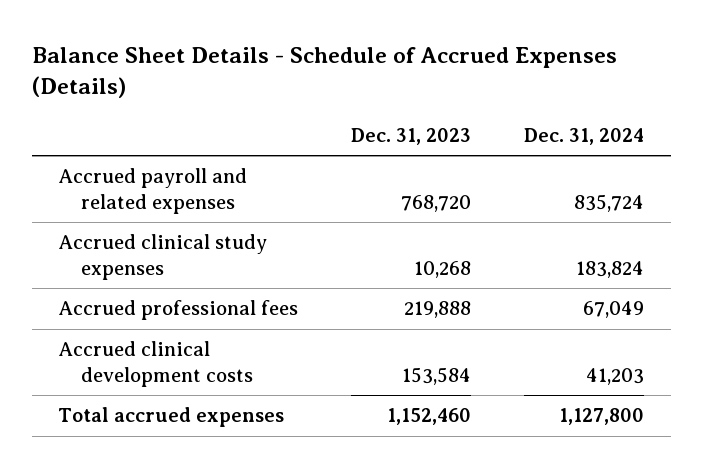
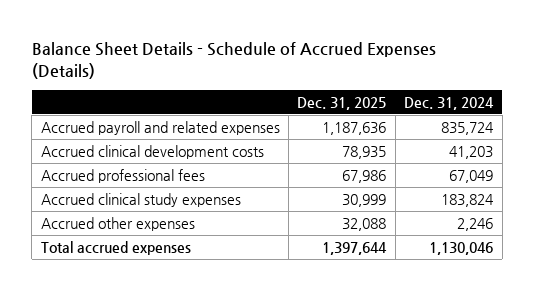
- | Dec. 31, 2023 | Dec. 31, 2024
+ | Dec. 31, 2025 | Dec. 31, 2024
- Total accrued expenses | 1,152,460 | 1,127,800
moved down: Accrued professional fees | 67,986 | 67,049
moved down: Accrued clinical study expenses | 30,999 | 183,824
+ Accrued other expenses | 32,088 | 2,246
+ Total accrued expenses | 1,397,644 | 1,130,046

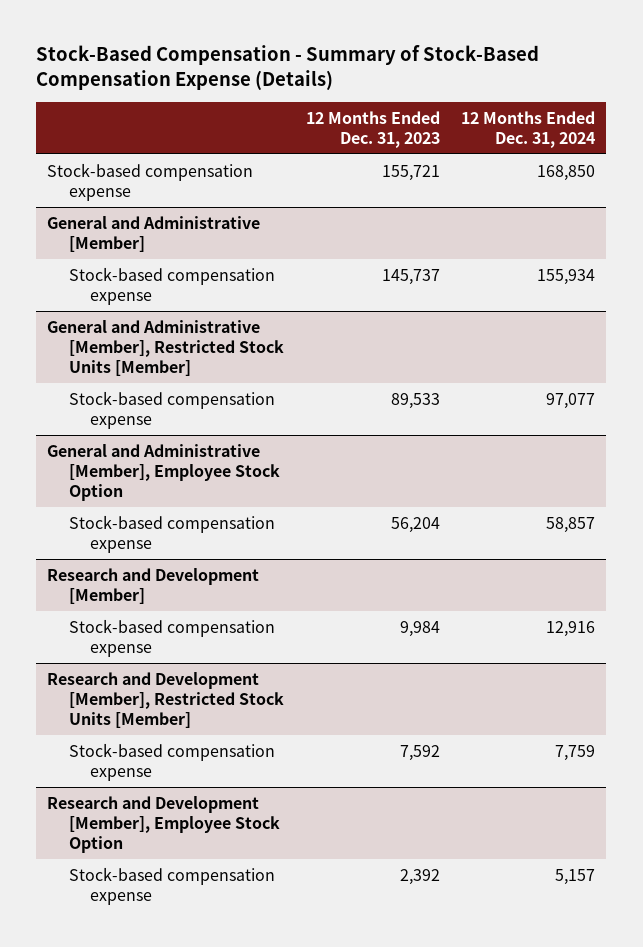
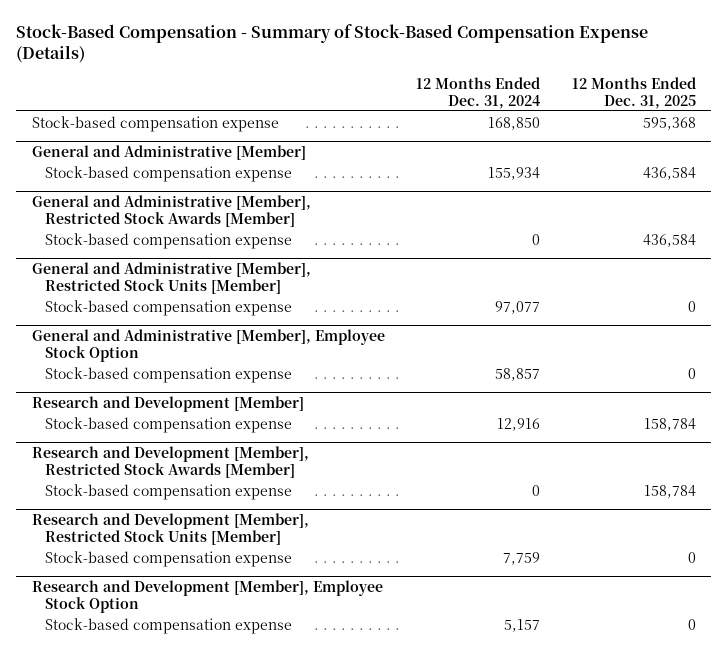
- | 12 Months Ended Dec. 31, 2023 | 12 Months Ended Dec. 31, 2024
+ | 12 Months Ended Dec. 31, 2024 | 12 Months Ended Dec. 31, 2025
+ General and Administrative [Member], Restricted Stock Awards [Member]
+ Stock-based compensation expense | 0 | 436,584
+ Research and Development [Member], Restricted Stock Awards [Member]
+ Stock-based compensation expense | 0 | 158,784

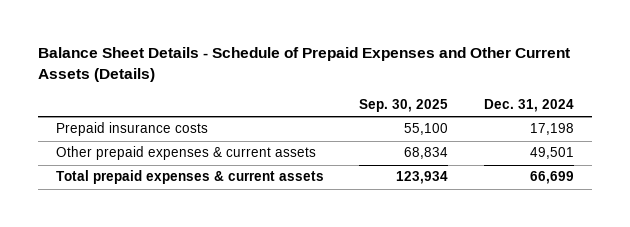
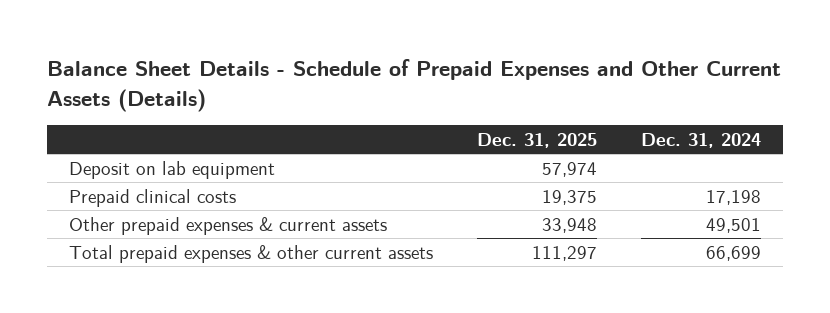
- | Sep. 30, 2025 | Dec. 31, 2024
+ | Dec. 31, 2025 | Dec. 31, 2024
- Prepaid insurance costs | 55,100 | 17,198
+ Deposit on lab equipment | 57,974 |
+ Prepaid clinical costs | 19,375 | 17,198
- Total prepaid expenses & current assets | 123,934 | 66,699
+ Total prepaid expenses & other current assets | 111,297 | 66,699

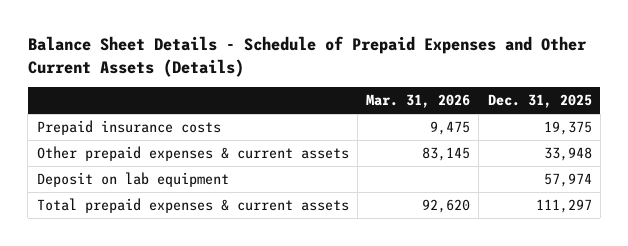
- | Dec. 31, 2025 | Dec. 31, 2024
+ | Mar. 31, 2026 | Dec. 31, 2025
- Prepaid clinical costs | 19,375 | 17,198
+ Prepaid insurance costs | 9,475 | 19,375
- Total prepaid expenses & other current assets | 111,297 | 66,699
moved down: Deposit on lab equipment | | 57,974
+ Total prepaid expenses & current assets | 92,620 | 111,297

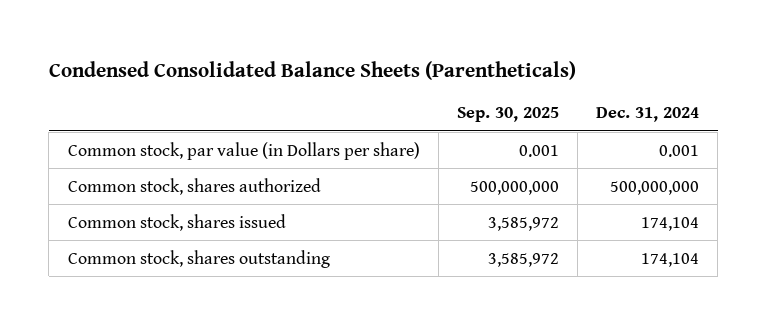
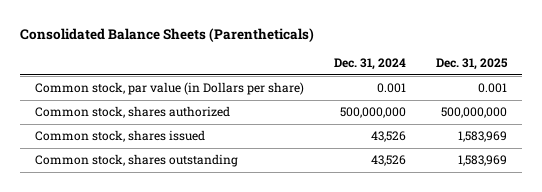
- Condensed Consolidated Balance Sheets (Parentheticals)
+ Consolidated Balance Sheets (Parentheticals)
- | Sep. 30, 2025 | Dec. 31, 2024
+ | Dec. 31, 2024 | Dec. 31, 2025
- Common stock, shares issued | 3,585,972 | 174,104
- Common stock, shares outstanding | 3,585,972 | 174,104
+ Common stock, shares issued | 43,526 | 1,583,969
+ Common stock, shares outstanding | 43,526 | 1,583,969

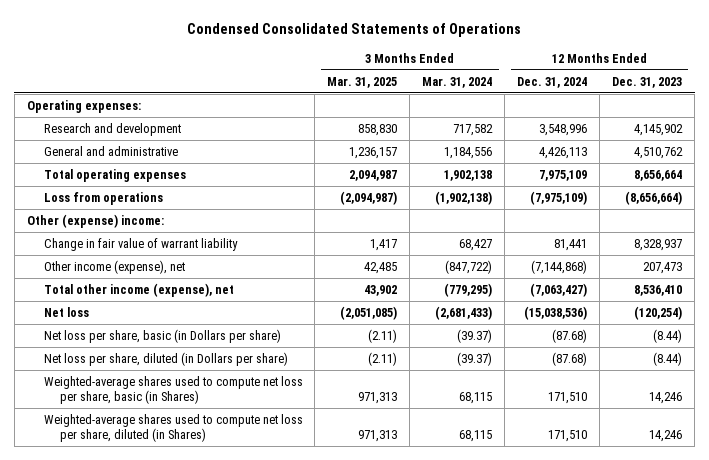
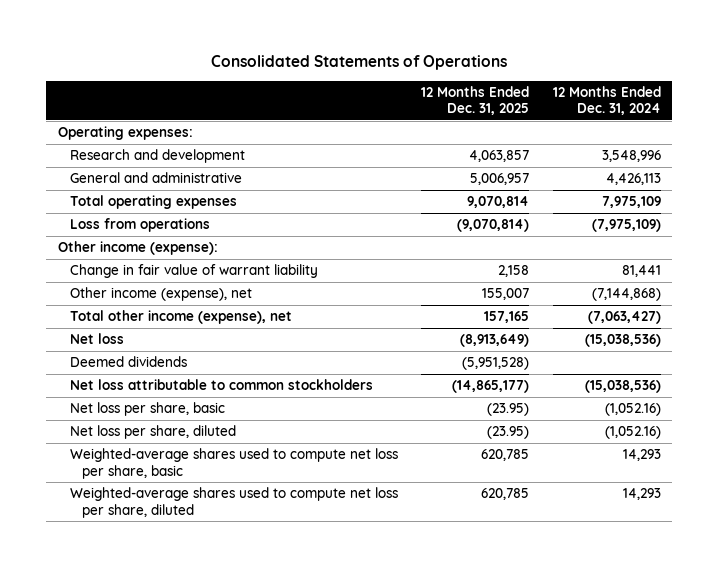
- Condensed Consolidated Statements of Operations
+ Consolidated Statements of Operations
- | 3 Months Ended Mar. 31, 2025 | 3 Months Ended Mar. 31, 2024 | 12 Months Ended Dec. 31, 2024 | 12 Months Ended Dec. 31, 2023
+ | 12 Months Ended Dec. 31, 2025 | 12 Months Ended Dec. 31, 2024
- Other (expense) income:
+ Other income (expense):
- Net loss per share, basic (in Dollars per share) | (2.11) | (39.37) | (87.68) | (8.44)
- Net loss per share, diluted (in Dollars per share) | (2.11) | (39.37) | (87.68) | (8.44)
- Weighted-average shares used to compute net loss per share, basic (in Shares) | 971,313 | 68,115 | 171,510 | 14,246
- Weighted-average shares used to compute net loss per share, diluted (in Shares) | 971,313 | 68,115 | 171,510 | 14,246
+ Deemed dividends | (5,951,528) |
+ Net loss attributable to common stockholders | (14,865,177) | (15,038,536)
+ Net loss per share, basic | (23.95) | (1,052.16)
+ Net loss per share, diluted | (23.95) | (1,052.16)
+ Weighted-average shares used to compute net loss per share, basic | 620,785 | 14,293
+ Weighted-average shares used to compute net loss per share, diluted | 620,785 | 14,293

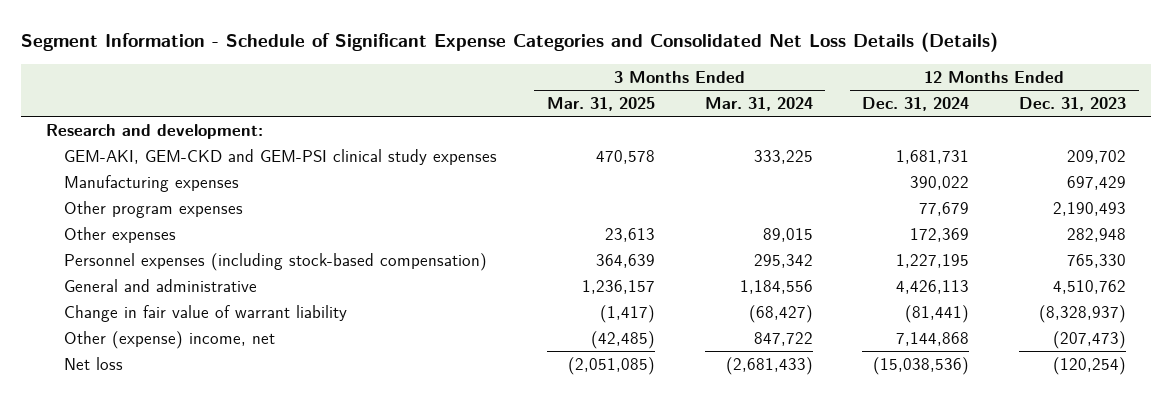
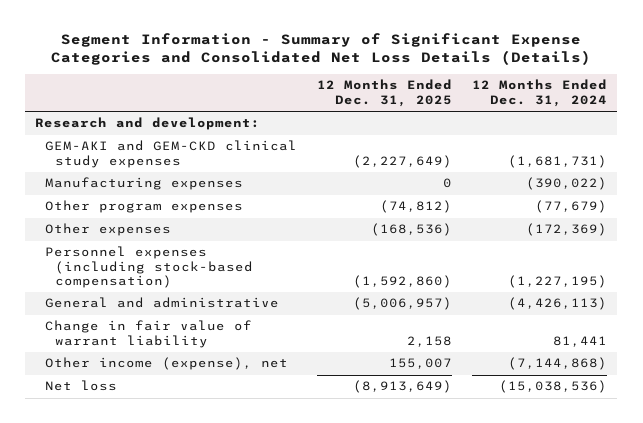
- Segment Information - Schedule of Significant Expense Categories and Consolidated Net Loss Details (Details)
+ Segment Information - Summary of Significant Expense Categories and Consolidated Net Loss Details (Details)
- | 3 Months Ended Mar. 31, 2025 | 3 Months Ended Mar. 31, 2024 | 12 Months Ended Dec. 31, 2024 | 12 Months Ended Dec. 31, 2023
+ | 12 Months Ended Dec. 31, 2025 | 12 Months Ended Dec. 31, 2024
- GEM-AKI, GEM-CKD and GEM-PSI clinical study expenses | 470,578 | 333,225 | 1,681,731 | 209,702
- Manufacturing expenses | | | 390,022 | 697,429
- Other program expenses | | | 77,679 | 2,190,493
- Other expenses | 23,613 | 89,015 | 172,369 | 282,948
- Personnel expenses (including stock-based compensation) | 364,639 | 295,342 | 1,227,195 | 765,330
- General and administrative | 1,236,157 | 1,184,556 | 4,426,113 | 4,510,762
- Change in fair value of warrant liability | (1,417) | (68,427) | (81,441) | (8,328,937)
- Other (expense) income, net | (42,485) | 847,722 | 7,144,868 | (207,473)
+ GEM-AKI and GEM-CKD clinical study expenses | (2,227,649) | (1,681,731)
+ Manufacturing expenses | 0 | (390,022)
+ Other program expenses | (74,812) | (77,679)
+ Other expenses | (168,536) | (172,369)
+ Personnel expenses (including stock-based compensation) | (1,592,860) | (1,227,195)
+ General and administrative | (5,006,957) | (4,426,113)
+ Change in fair value of warrant liability | 2,158 | 81,441
+ Other income (expense), net | 155,007 | (7,144,868)

